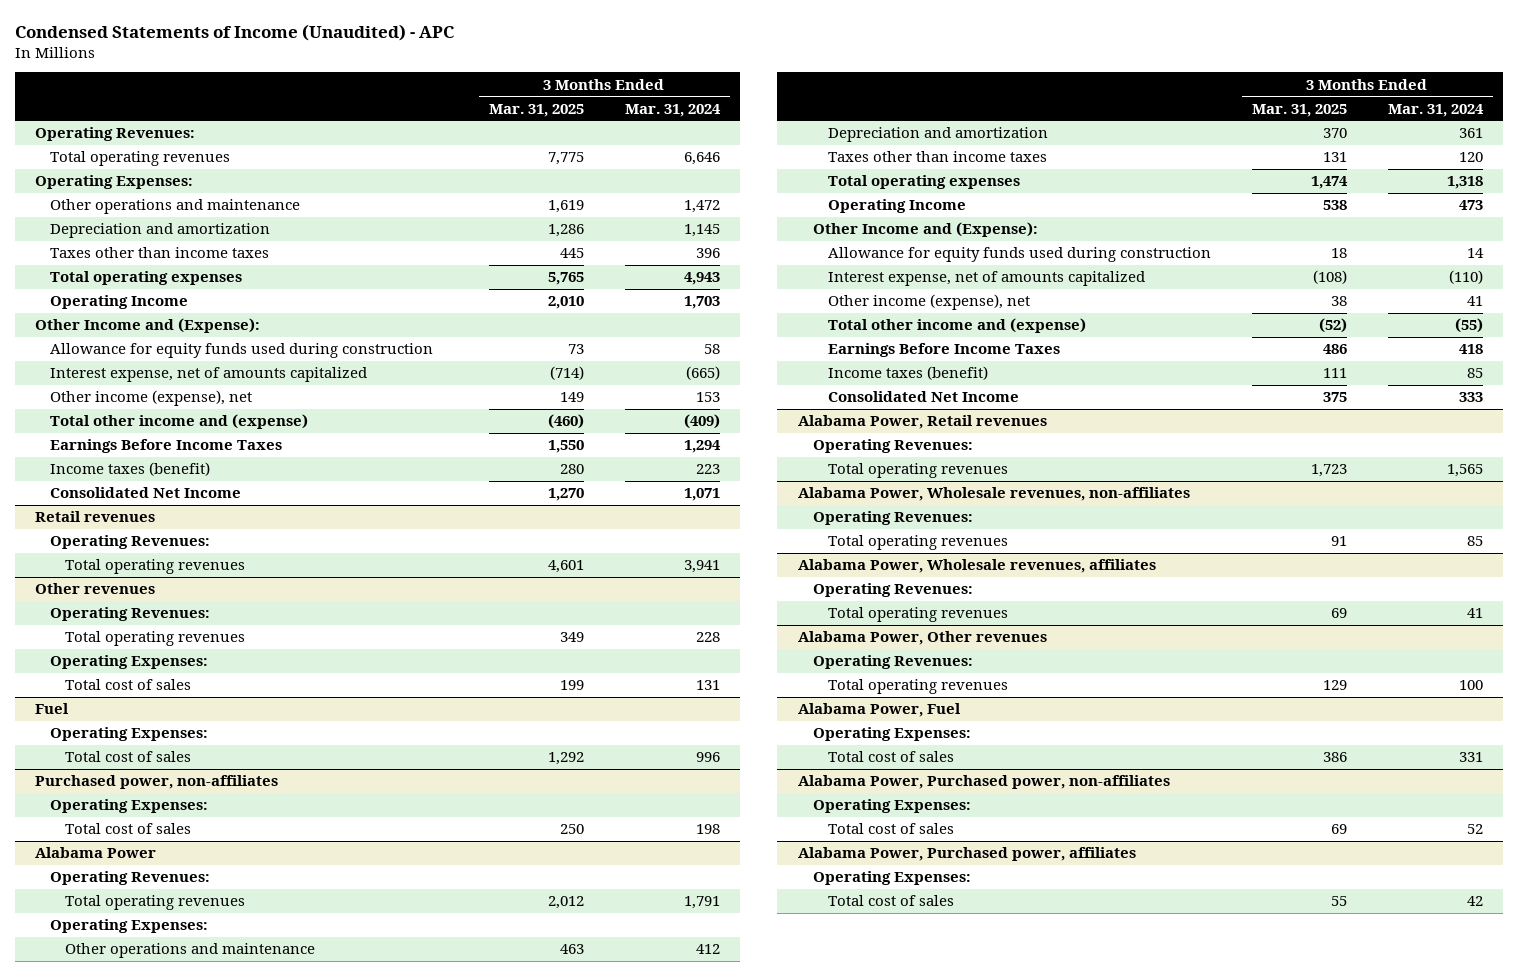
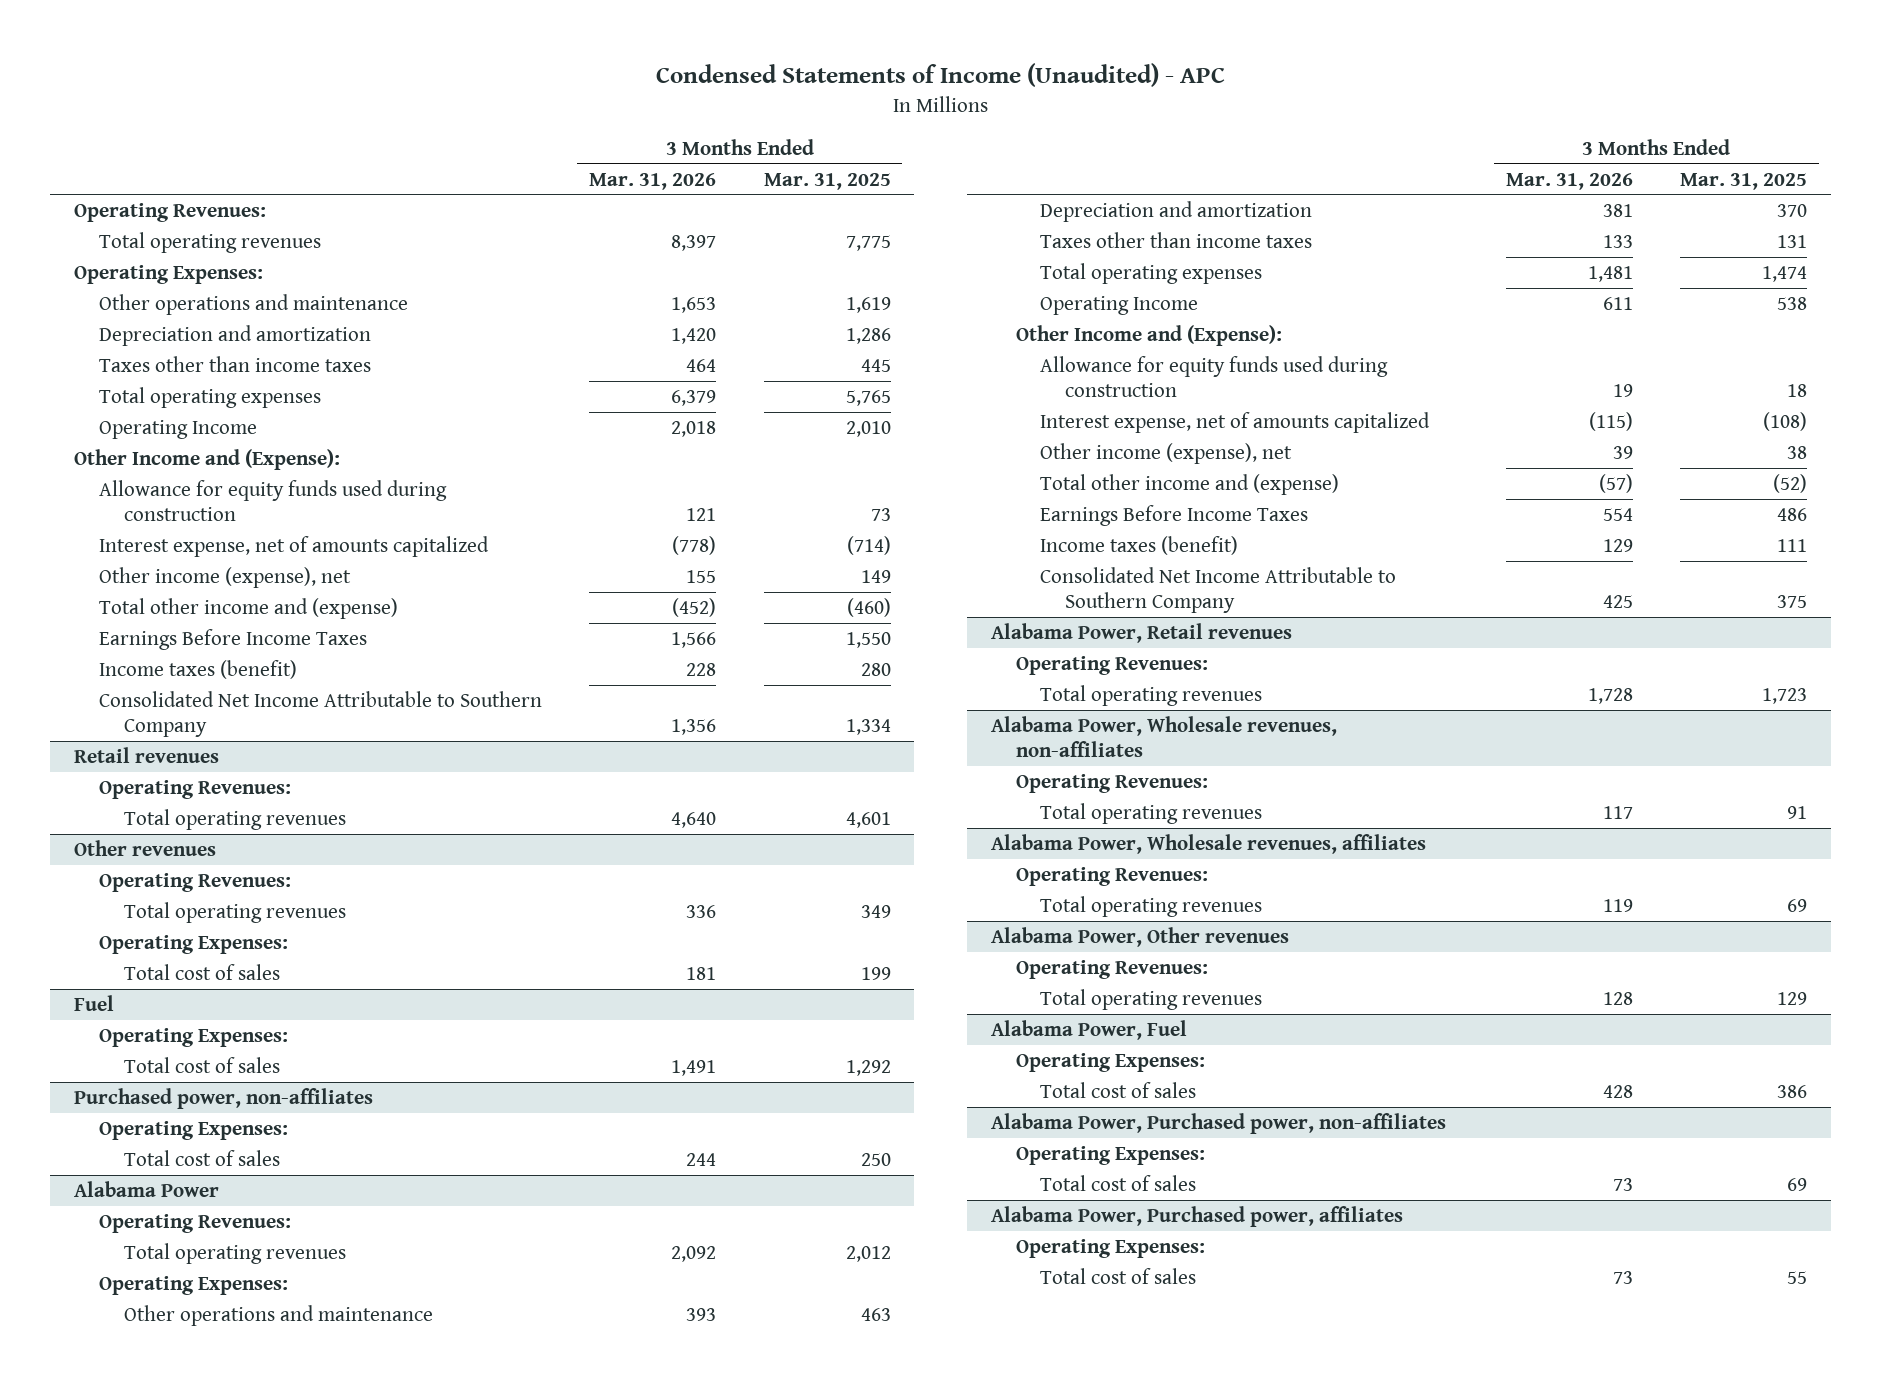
- | 3 Months Ended Mar. 31, 2025 | 3 Months Ended Mar. 31, 2024
+ | 3 Months Ended Mar. 31, 2026 | 3 Months Ended Mar. 31, 2025
- Consolidated Net Income | 1,270 | 1,071
+ Consolidated Net Income Attributable to Southern Company | 1,356 | 1,334
@ Alabama Power
- Consolidated Net Income | 375 | 333
+ Consolidated Net Income Attributable to Southern Company | 425 | 375

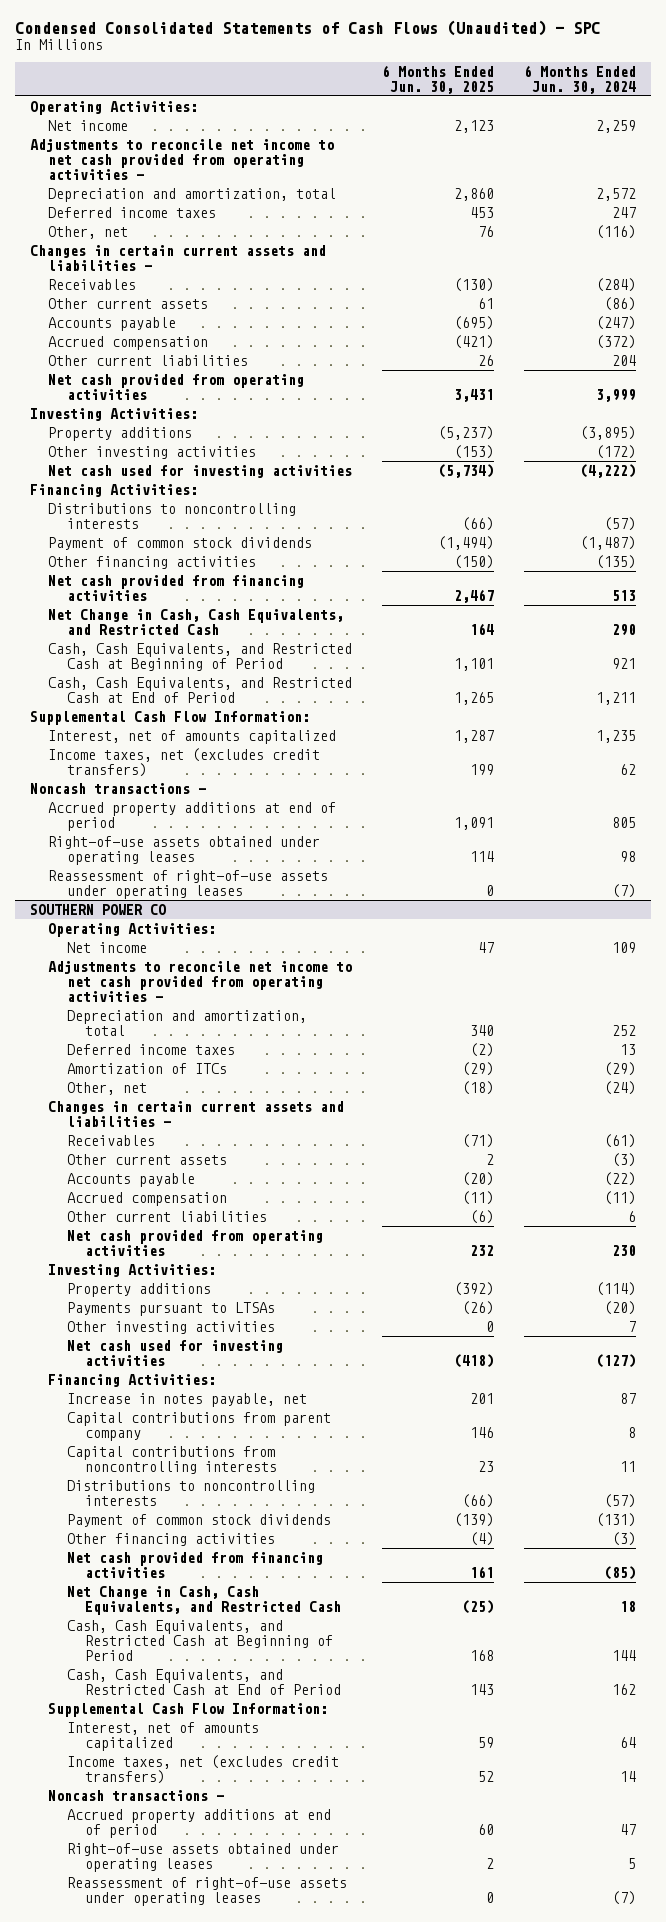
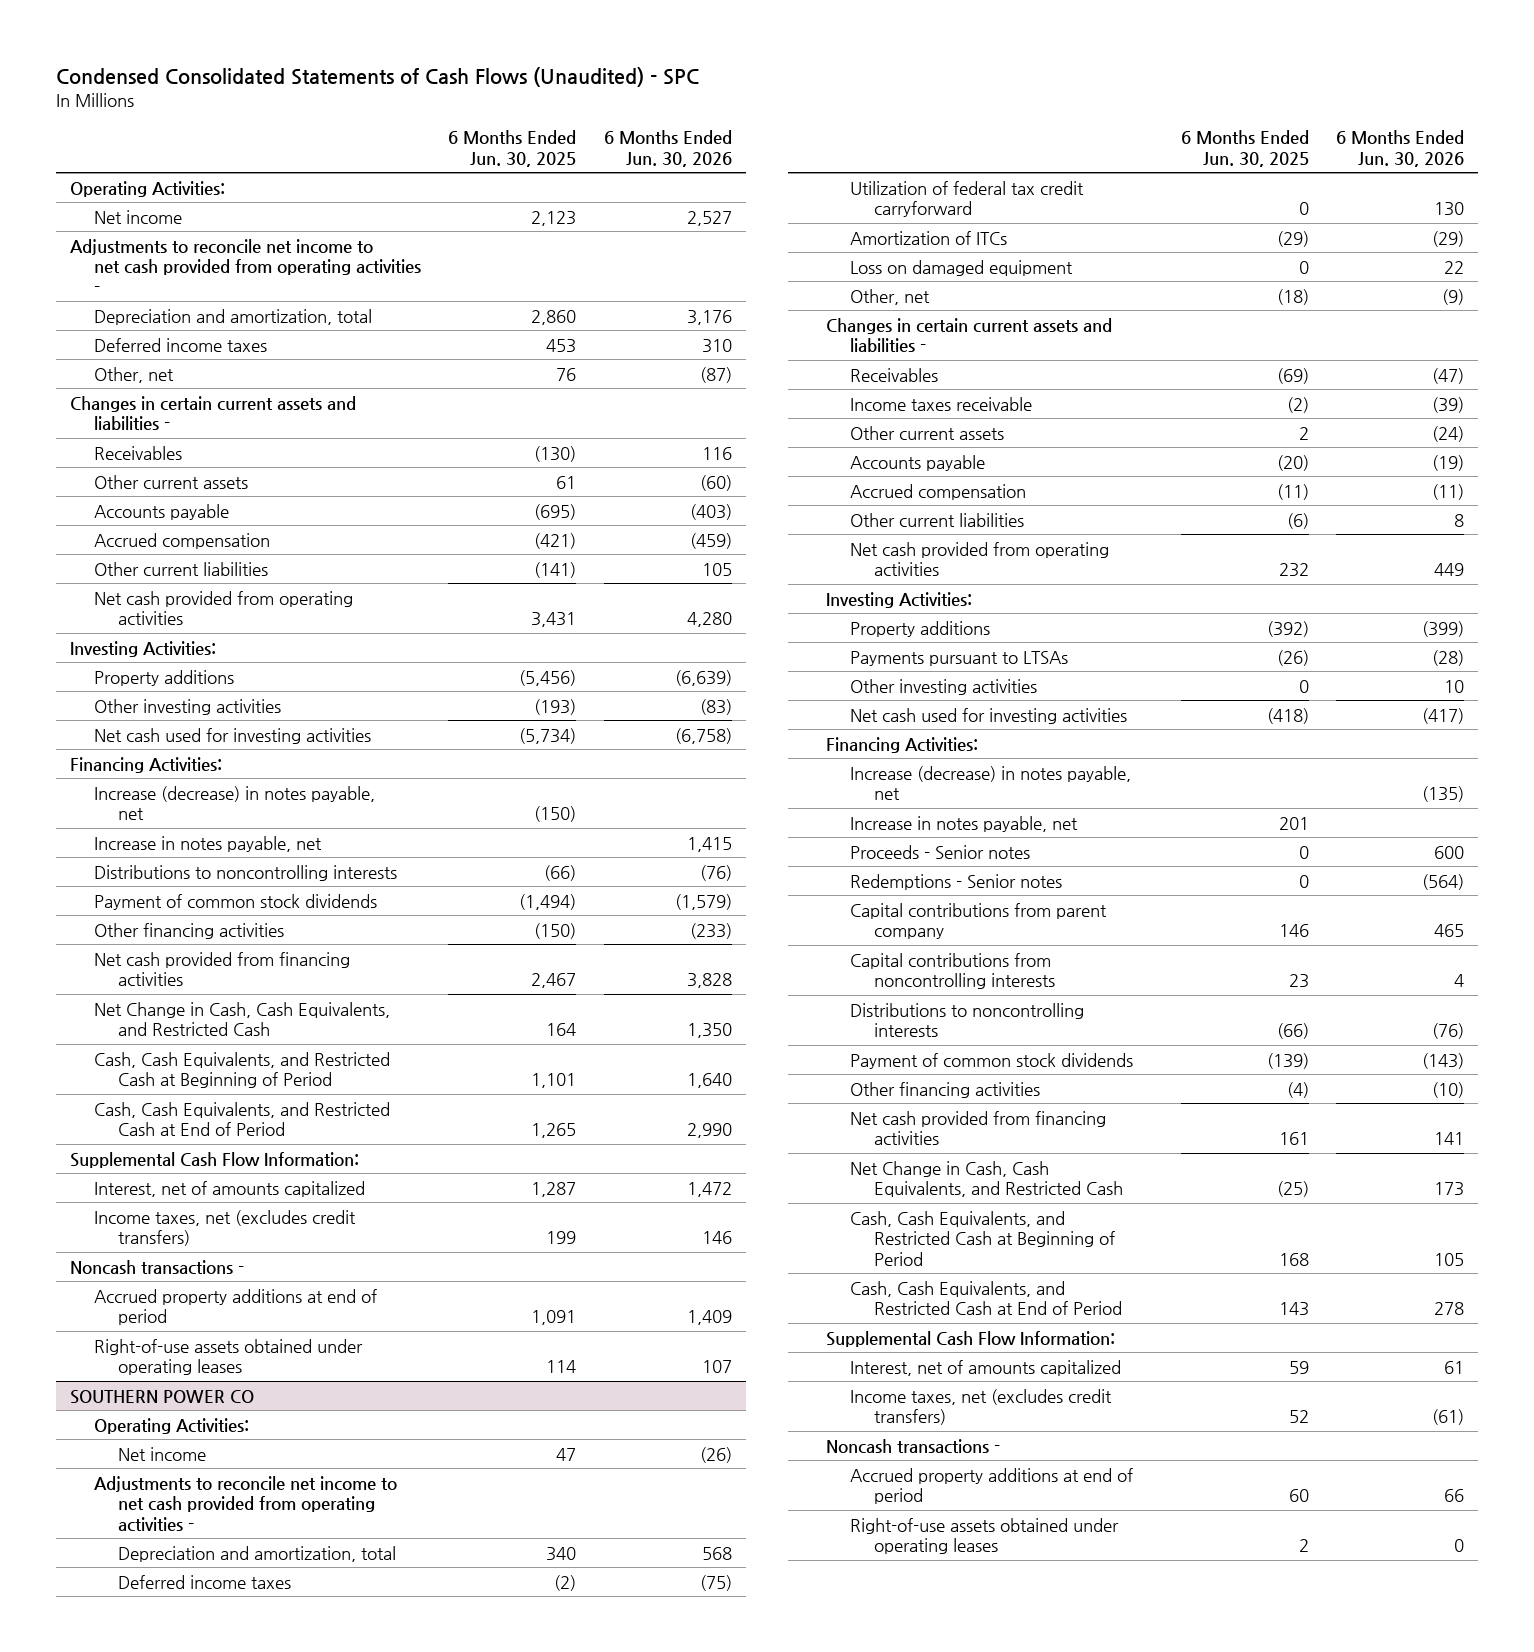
- | 6 Months Ended Jun. 30, 2025 | 6 Months Ended Jun. 30, 2024
+ | 6 Months Ended Jun. 30, 2025 | 6 Months Ended Jun. 30, 2026
- Other current liabilities | 26 | 204
+ Other current liabilities | (141) | 105
- Property additions | (5,237) | (3,895)
- Other investing activities | (153) | (172)
+ Property additions | (5,456) | (6,639)
+ Other investing activities | (193) | (83)
+ Increase (decrease) in notes payable, net | (150) |
+ Increase in notes payable, net | | 1,415
- Reassessment of right-of-use assets under operating leases | 0 | (7)
@ SOUTHERN POWER CO
+ Utilization of federal tax credit carryforward | 0 | 130
+ Loss on damaged equipment | 0 | 22
- Receivables | (71) | (61)
+ Receivables | (69) | (47)
+ Income taxes receivable | (2) | (39)
+ Increase (decrease) in notes payable, net | | (135)
+ Proceeds - Senior notes | 0 | 600
+ Redemptions - Senior notes | 0 | (564)
- Reassessment of right-of-use assets under operating leases | 0 | (7)

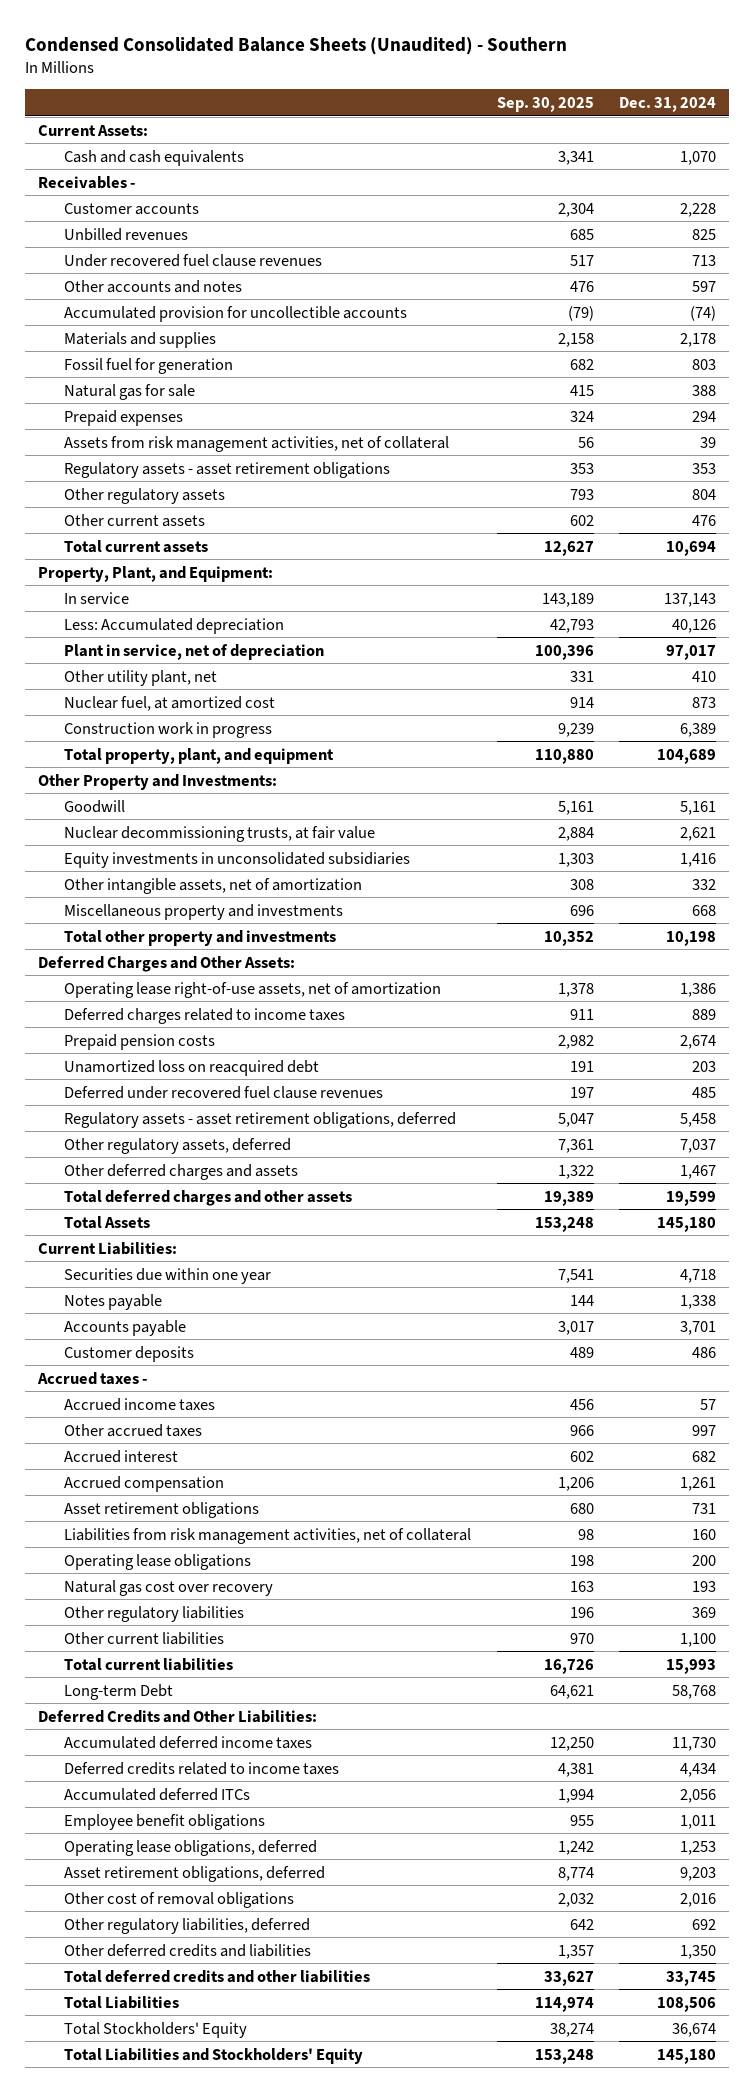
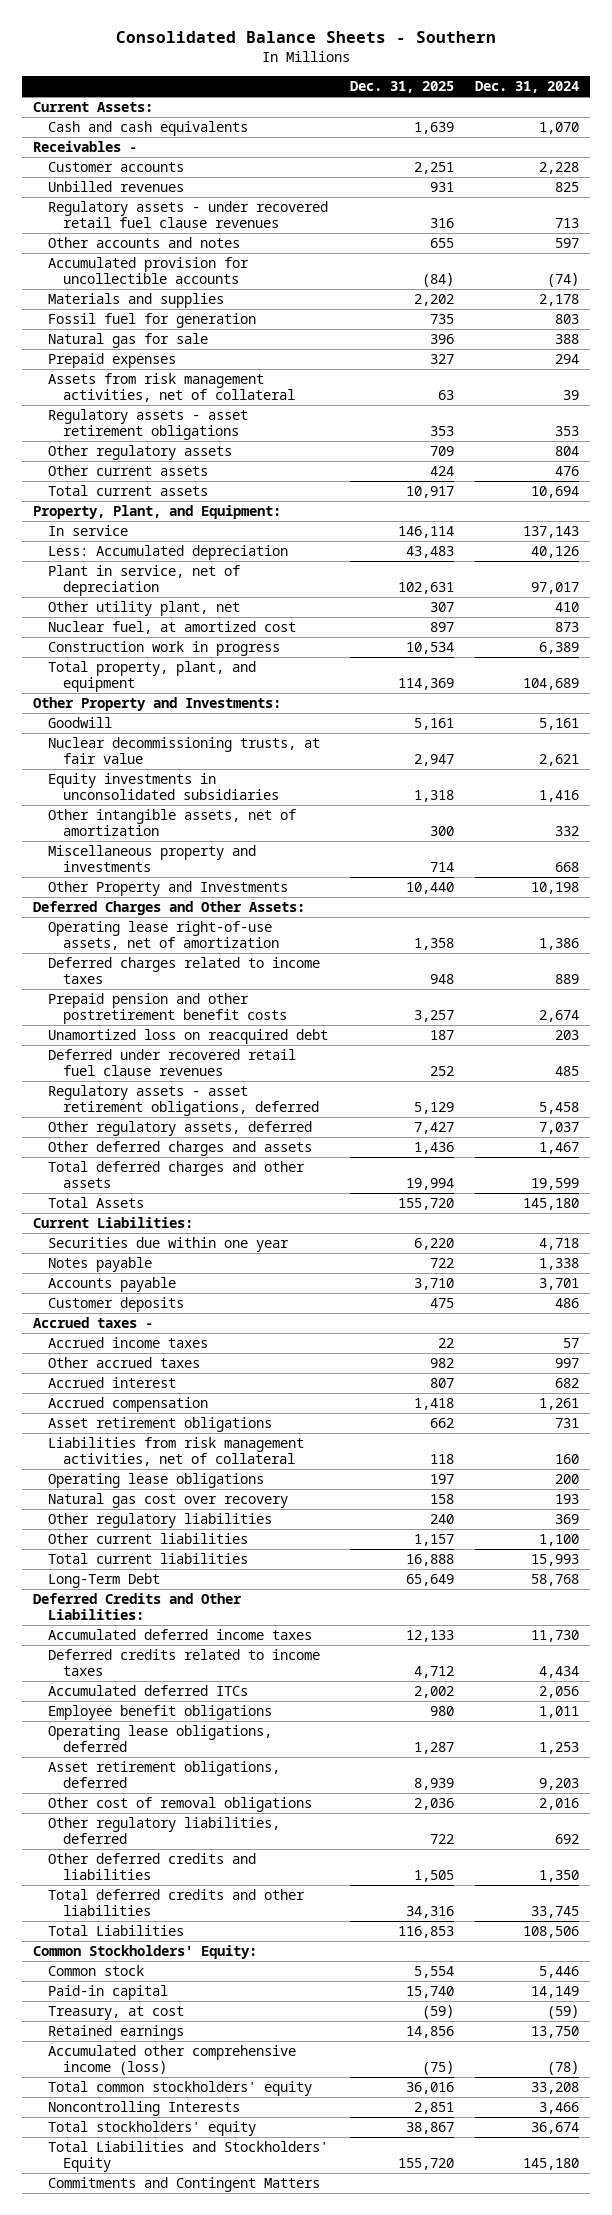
- Condensed Consolidated Balance Sheets (Unaudited) - Southern
+ Consolidated Balance Sheets - Southern
- | Sep. 30, 2025 | Dec. 31, 2024
+ | Dec. 31, 2025 | Dec. 31, 2024
- Under recovered fuel clause revenues | 517 | 713
+ Regulatory assets - under recovered retail fuel clause revenues | 316 | 713
- Total other property and investments | 10,352 | 10,198
+ Other Property and Investments | 10,440 | 10,198
- Prepaid pension costs | 2,982 | 2,674
+ Prepaid pension and other postretirement benefit costs | 3,257 | 2,674
- Deferred under recovered fuel clause revenues | 197 | 485
+ Deferred under recovered retail fuel clause revenues | 252 | 485
- Long-term Debt | 64,621 | 58,768
+ Long-Term Debt | 65,649 | 58,768
- Total Stockholders' Equity | 38,274 | 36,674
+ Common Stockholders' Equity:
+ Common stock | 5,554 | 5,446
+ Paid-in capital | 15,740 | 14,149
+ Treasury, at cost | (59) | (59)
+ Retained earnings | 14,856 | 13,750
+ Accumulated other comprehensive income (loss) | (75) | (78)
+ Total common stockholders' equity | 36,016 | 33,208
+ Noncontrolling Interests | 2,851 | 3,466
+ Total stockholders' equity | 38,867 | 36,674
+ Commitments and Contingent Matters

